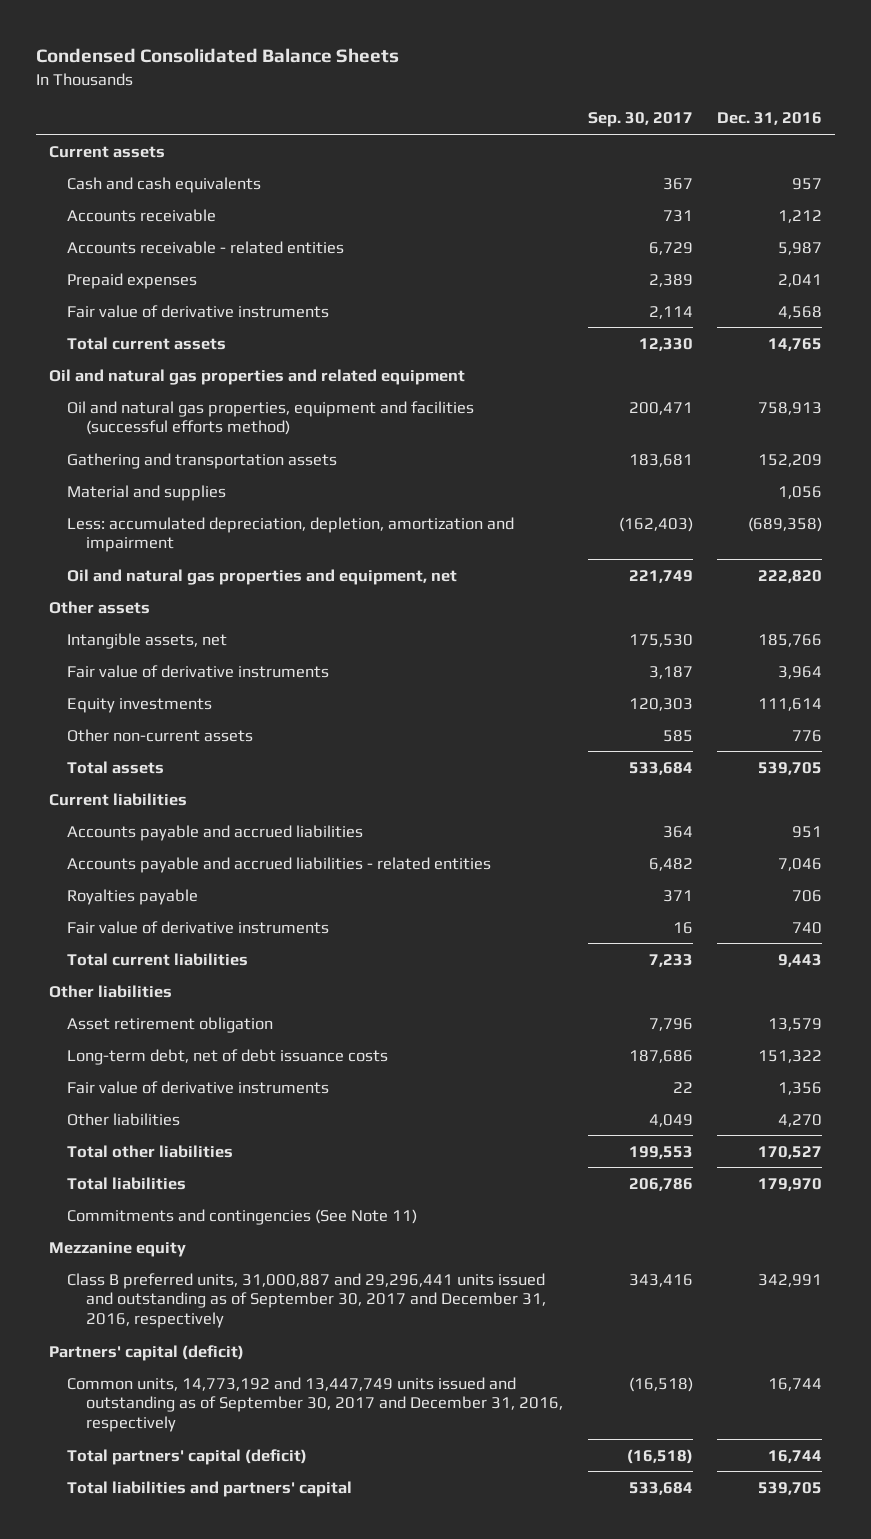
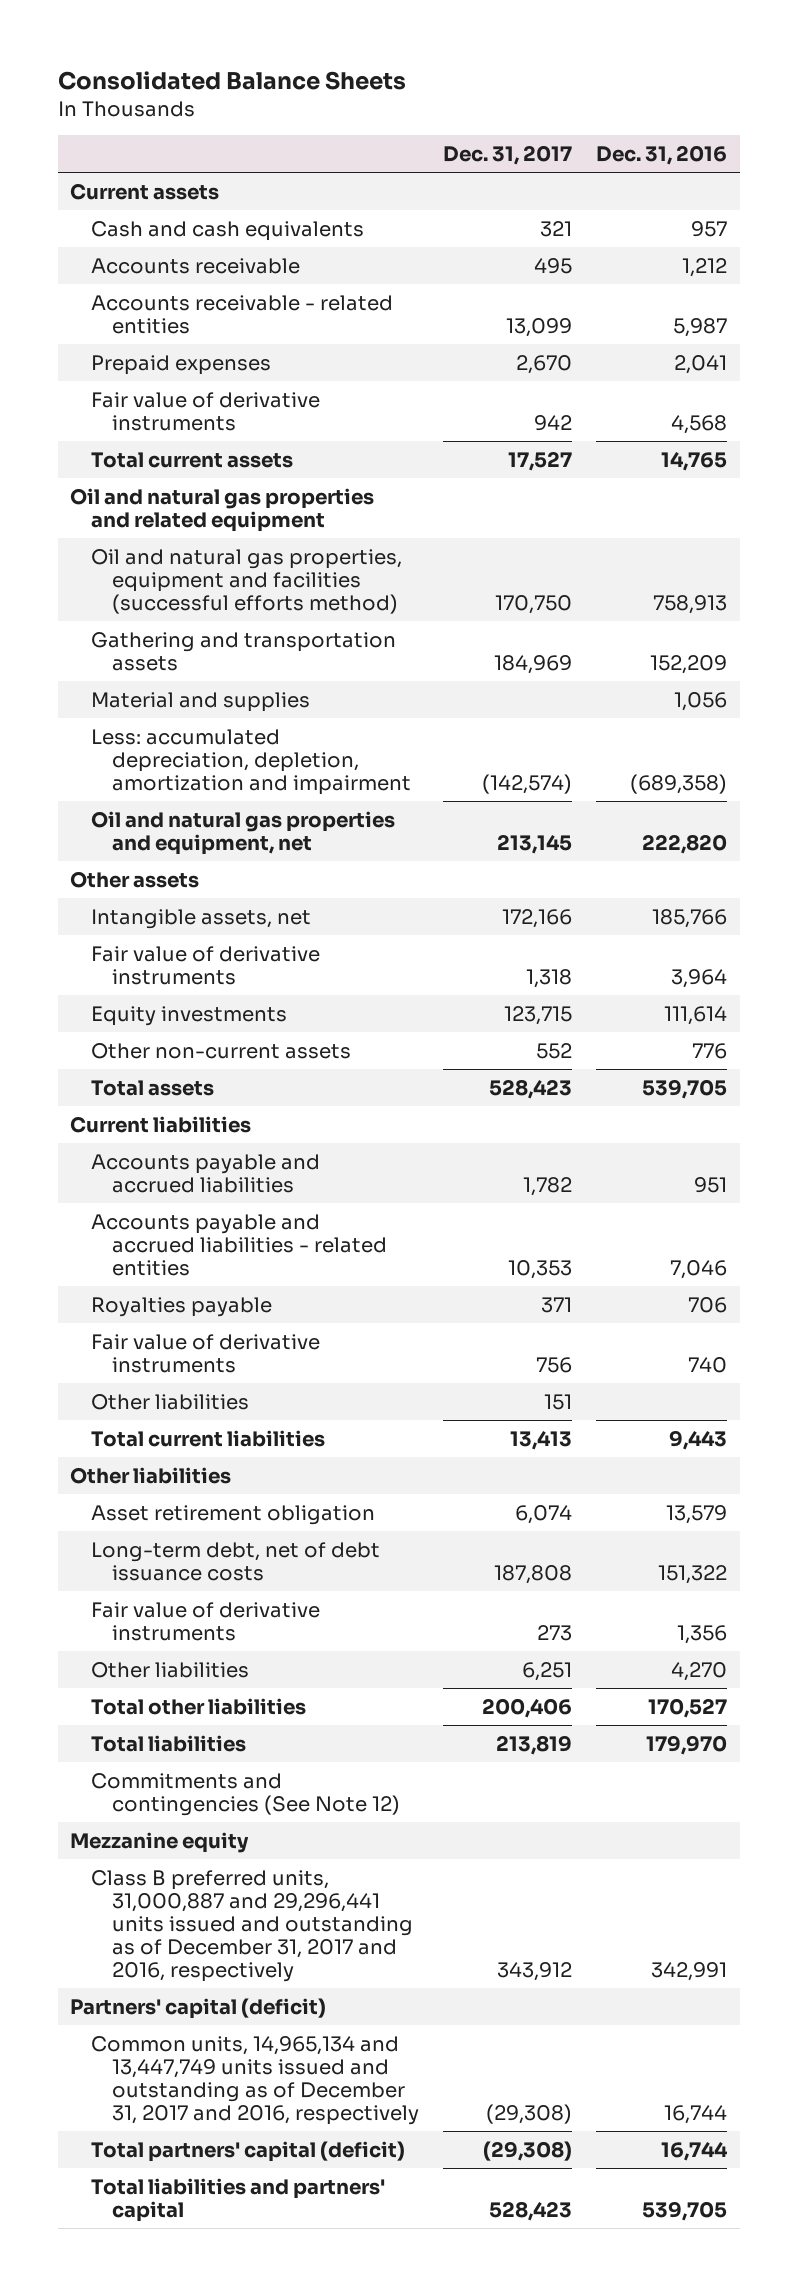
- Condensed Consolidated Balance Sheets
+ Consolidated Balance Sheets
- | Sep. 30, 2017 | Dec. 31, 2016
+ | Dec. 31, 2017 | Dec. 31, 2016
+ Other liabilities | 151 |
- Commitments and contingencies (See Note 11)
+ Commitments and contingencies (See Note 12)
- Class B preferred units, 31,000,887 and 29,296,441 units issued and outstanding as of September 30, 2017 and December 31, 2016, respectively | 343,416 | 342,991
+ Class B preferred units, 31,000,887 and 29,296,441 units issued and outstanding as of December 31, 2017 and 2016, respectively | 343,912 | 342,991
- Common units, 14,773,192 and 13,447,749 units issued and outstanding as of September 30, 2017 and December 31, 2016, respectively | (16,518) | 16,744
+ Common units, 14,965,134 and 13,447,749 units issued and outstanding as of December 31, 2017 and 2016, respectively | (29,308) | 16,744

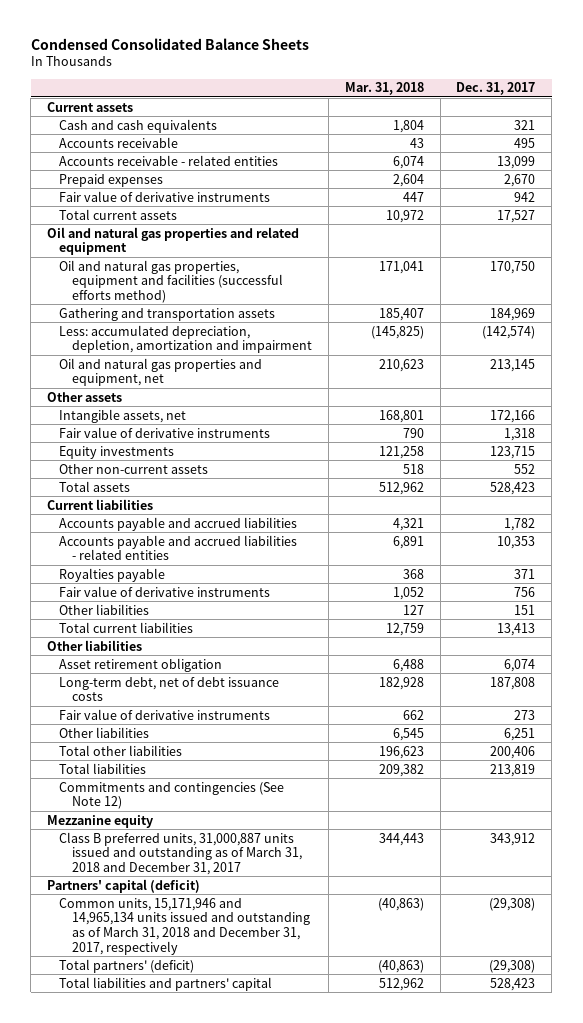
- Consolidated Balance Sheets
+ Condensed Consolidated Balance Sheets
- | Dec. 31, 2017 | Dec. 31, 2016
+ | Mar. 31, 2018 | Dec. 31, 2017
- Material and supplies | | 1,056
- Class B preferred units, 31,000,887 and 29,296,441 units issued and outstanding as of December 31, 2017 and 2016, respectively | 343,912 | 342,991
+ Class B preferred units, 31,000,887 units issued and outstanding as of March 31, 2018 and December 31, 2017 | 344,443 | 343,912
- Common units, 14,965,134 and 13,447,749 units issued and outstanding as of December 31, 2017 and 2016, respectively | (29,308) | 16,744
- Total partners' capital (deficit) | (29,308) | 16,744
+ Common units, 15,171,946 and 14,965,134 units issued and outstanding as of March 31, 2018 and December 31, 2017, respectively | (40,863) | (29,308)
+ Total partners' (deficit) | (40,863) | (29,308)

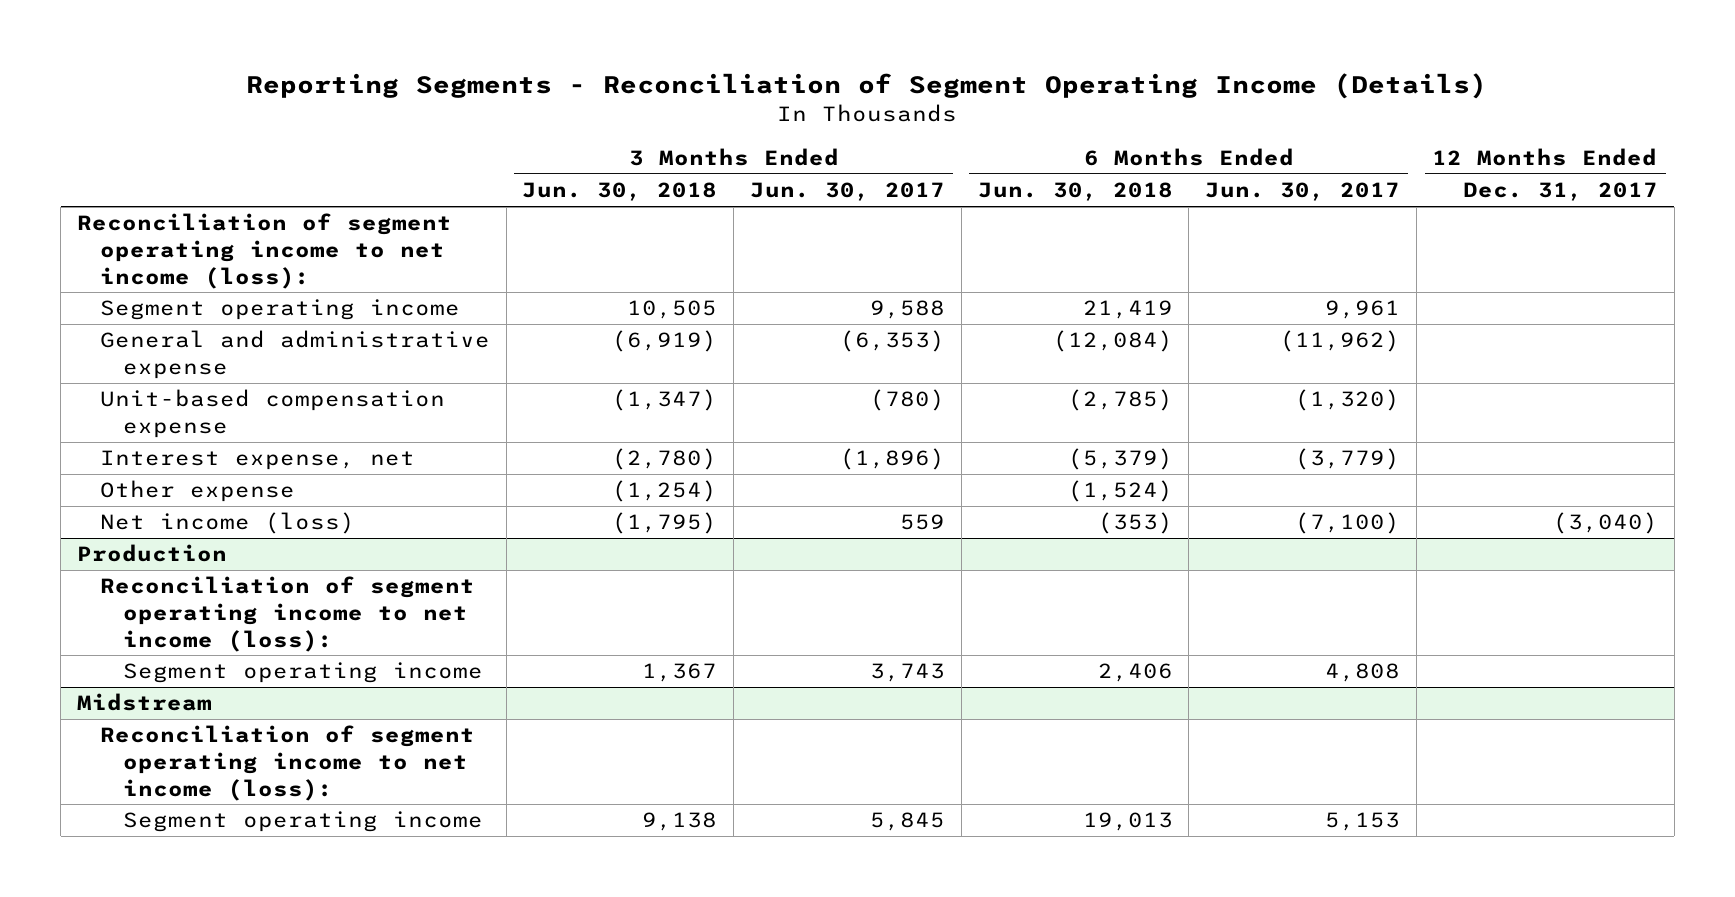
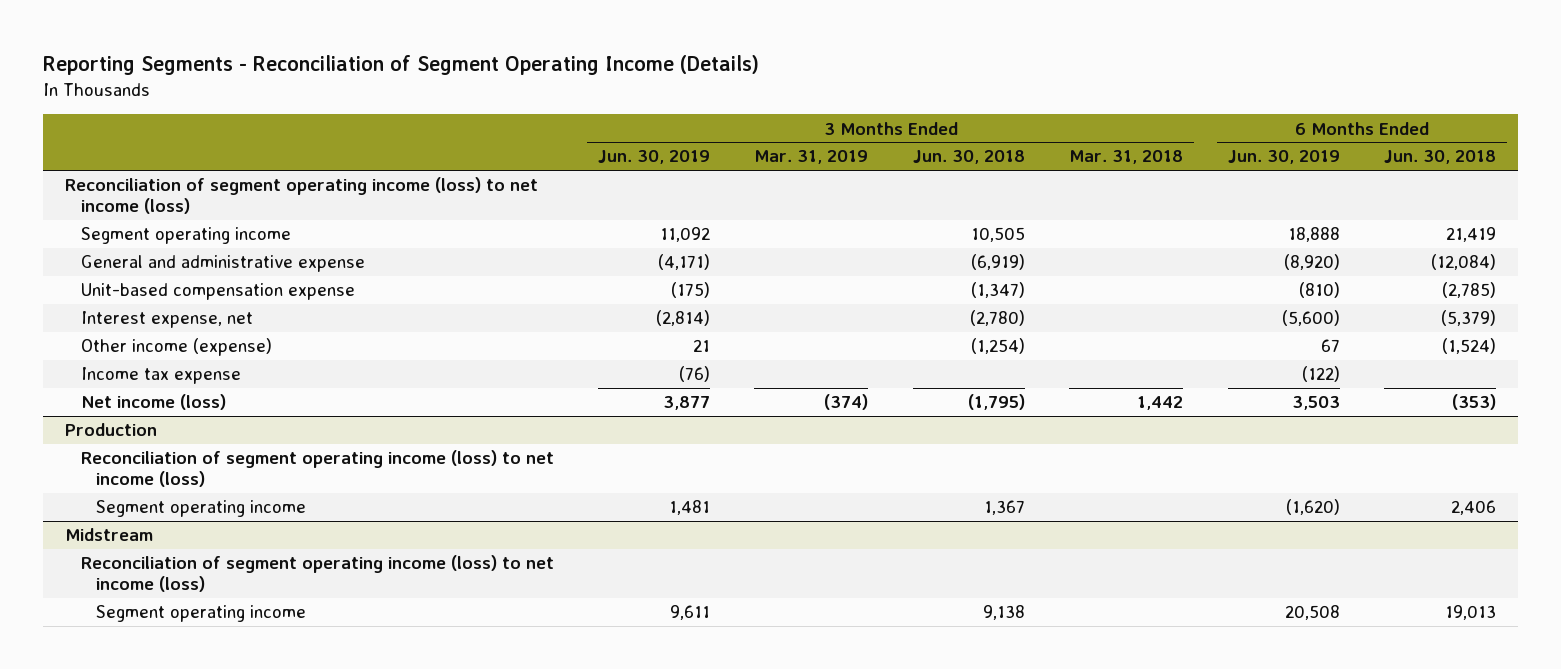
- | 3 Months Ended Jun. 30, 2018 | 3 Months Ended Jun. 30, 2017 | 6 Months Ended Jun. 30, 2018 | 6 Months Ended Jun. 30, 2017 | 12 Months Ended Dec. 31, 2017
+ | 3 Months Ended Jun. 30, 2019 | 3 Months Ended Mar. 31, 2019 | 3 Months Ended Jun. 30, 2018 | 3 Months Ended Mar. 31, 2018 | 6 Months Ended Jun. 30, 2019 | 6 Months Ended Jun. 30, 2018
- Reconciliation of segment operating income to net income (loss):
+ Reconciliation of segment operating income (loss) to net income (loss)
- Other expense | (1,254) | | (1,524) | |
+ Other income (expense) | 21 | | (1,254) | | 67 | (1,524)
+ Income tax expense | (76) | | | | (122) |
@ Production
- Reconciliation of segment operating income to net income (loss):
+ Reconciliation of segment operating income (loss) to net income (loss)
@ Midstream
- Reconciliation of segment operating income to net income (loss):
+ Reconciliation of segment operating income (loss) to net income (loss)

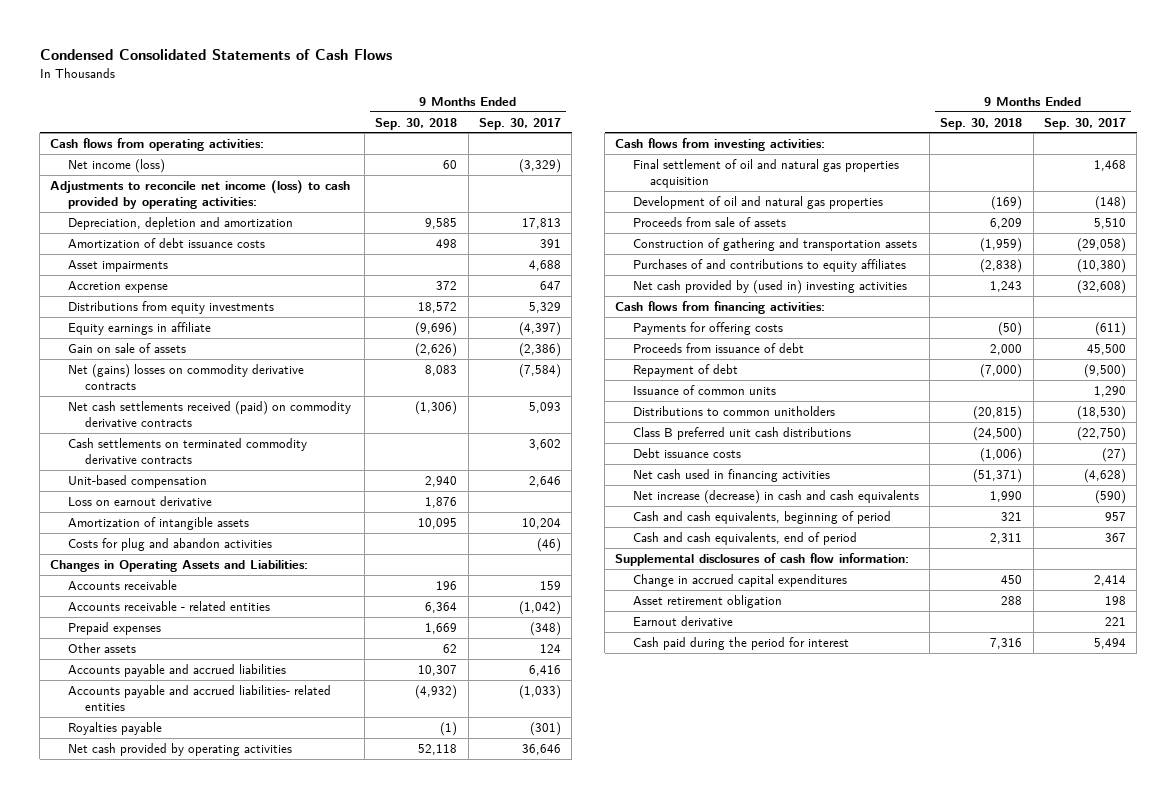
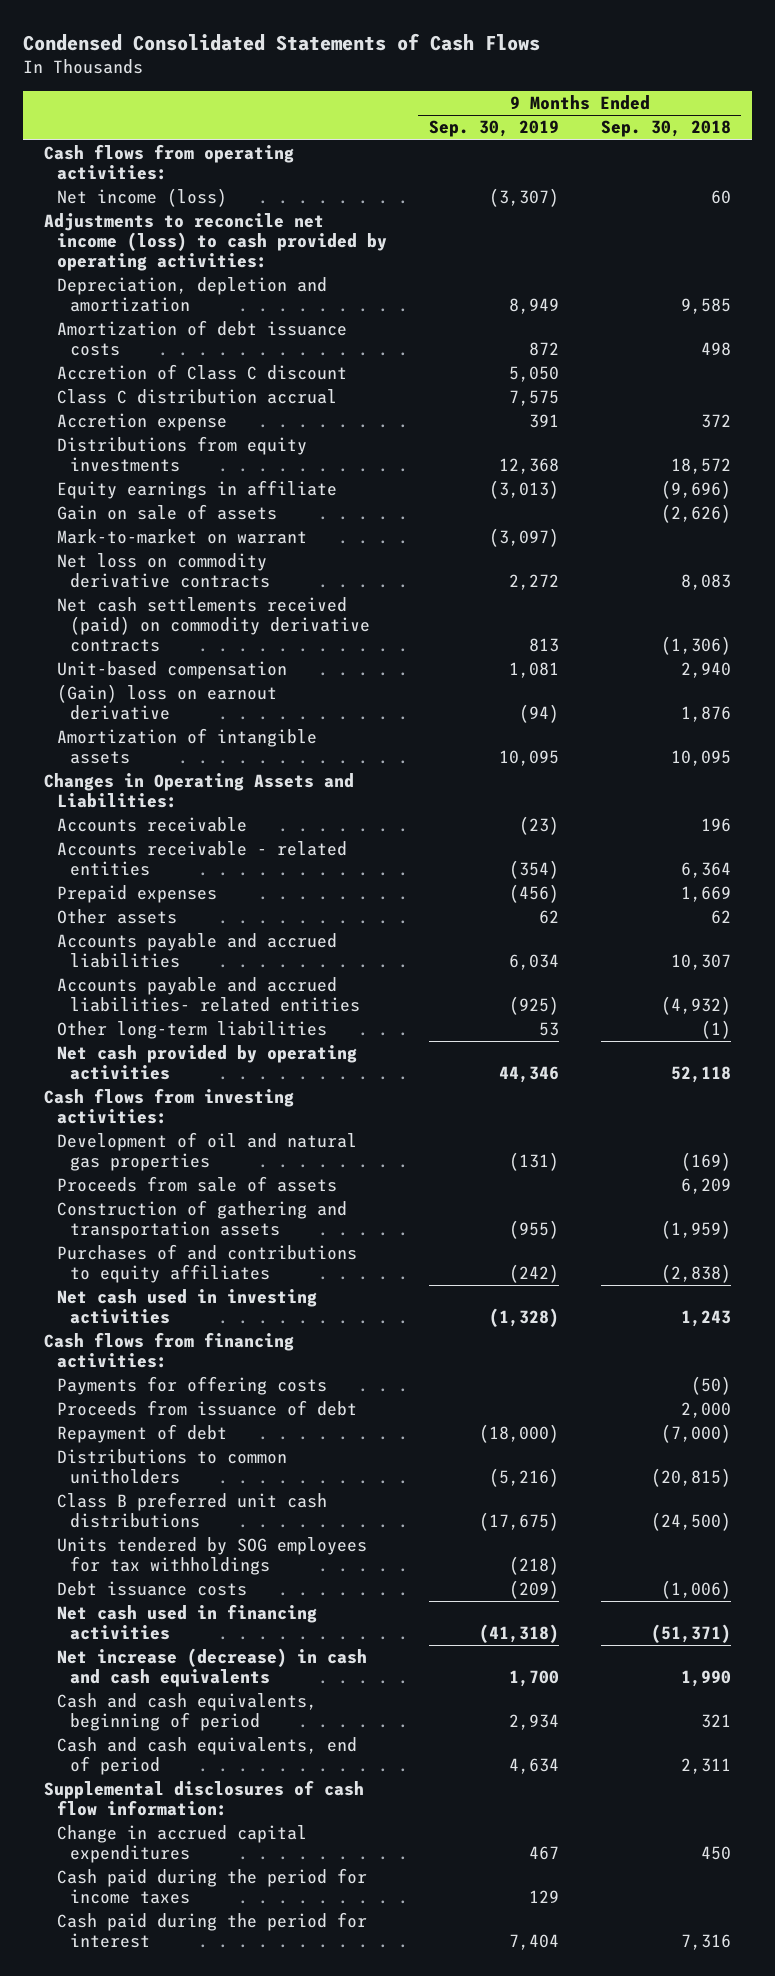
- | 9 Months Ended Sep. 30, 2018 | 9 Months Ended Sep. 30, 2017
+ | 9 Months Ended Sep. 30, 2019 | 9 Months Ended Sep. 30, 2018
- Asset impairments | | 4,688
+ Accretion of Class C discount | 5,050 |
+ Class C distribution accrual | 7,575 |
- Net (gains) losses on commodity derivative contracts | 8,083 | (7,584)
+ Mark-to-market on warrant | (3,097) |
+ Net loss on commodity derivative contracts | 2,272 | 8,083
- Cash settlements on terminated commodity derivative contracts | | 3,602
- Loss on earnout derivative | 1,876 |
+ (Gain) loss on earnout derivative | (94) | 1,876
- Costs for plug and abandon activities | | (46)
- Royalties payable | (1) | (301)
+ Other long-term liabilities | 53 | (1)
- Final settlement of oil and natural gas properties acquisition | | 1,468
- Net cash provided by (used in) investing activities | 1,243 | (32,608)
+ Net cash used in investing activities | (1,328) | 1,243
- Issuance of common units | | 1,290
+ Units tendered by SOG employees for tax withholdings | (218) |
- Asset retirement obligation | 288 | 198
- Earnout derivative | | 221
+ Cash paid during the period for income taxes | 129 |

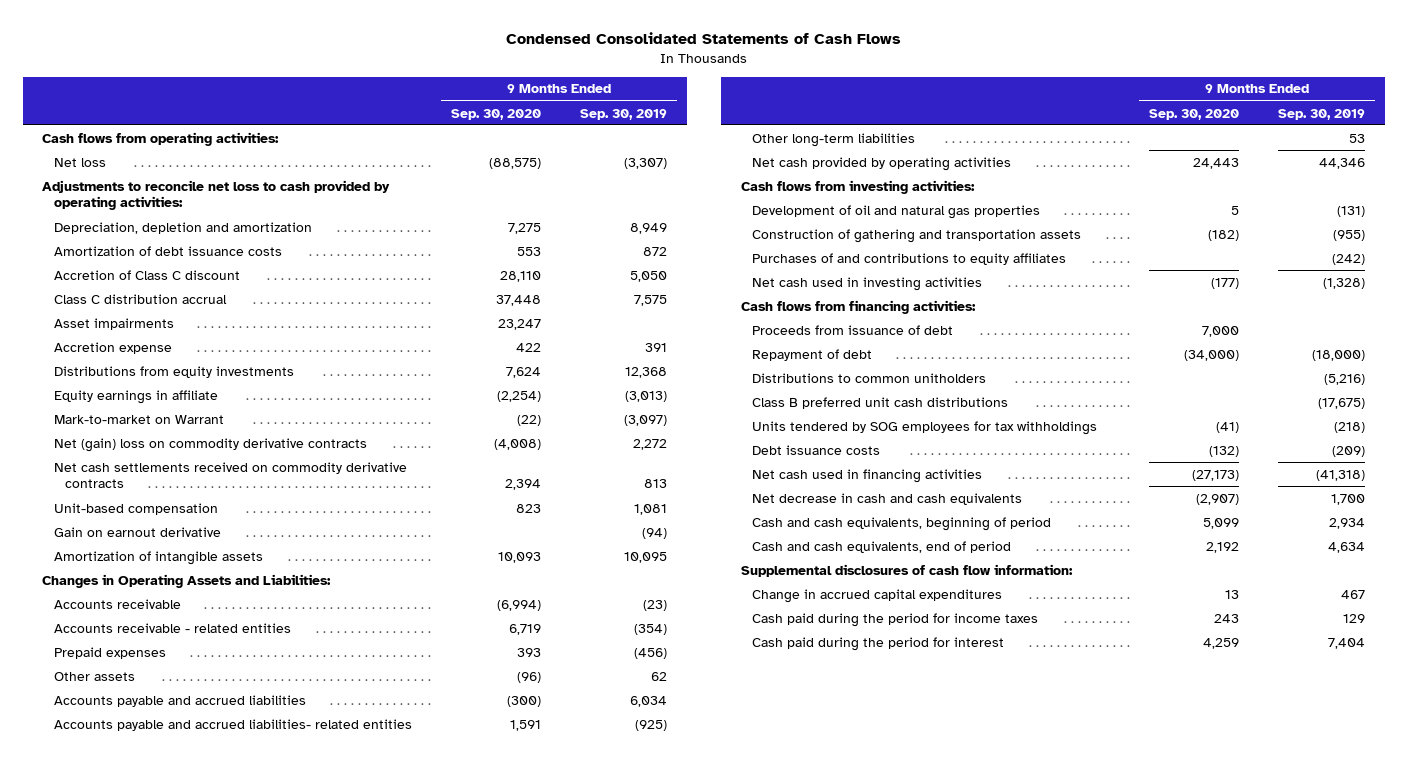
- | 9 Months Ended Sep. 30, 2019 | 9 Months Ended Sep. 30, 2018
+ | 9 Months Ended Sep. 30, 2020 | 9 Months Ended Sep. 30, 2019
- Net income (loss) | (3,307) | 60
- Adjustments to reconcile net income (loss) to cash provided by operating activities:
+ Net loss | (88,575) | (3,307)
+ Adjustments to reconcile net loss to cash provided by operating activities:
+ Asset impairments | 23,247 |
- Gain on sale of assets | | (2,626)
- Mark-to-market on warrant | (3,097) |
- Net loss on commodity derivative contracts | 2,272 | 8,083
- Net cash settlements received (paid) on commodity derivative contracts | 813 | (1,306)
+ Mark-to-market on Warrant | (22) | (3,097)
+ Net (gain) loss on commodity derivative contracts | (4,008) | 2,272
+ Net cash settlements received on commodity derivative contracts | 2,394 | 813
- (Gain) loss on earnout derivative | (94) | 1,876
+ Gain on earnout derivative | | (94)
- Proceeds from sale of assets | | 6,209
- Payments for offering costs | | (50)
- Net increase (decrease) in cash and cash equivalents | 1,700 | 1,990
+ Net decrease in cash and cash equivalents | (2,907) | 1,700

